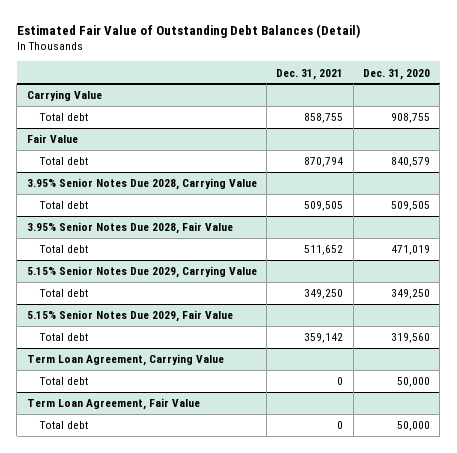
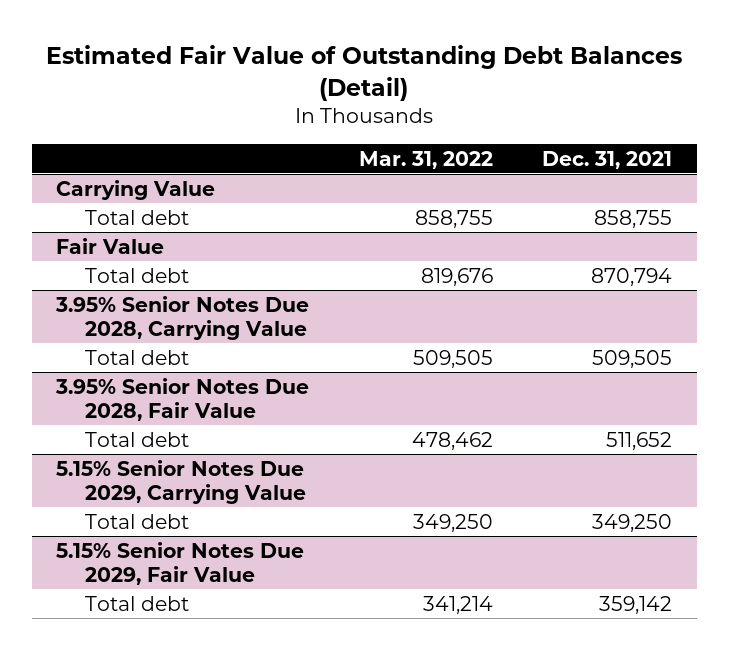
- | Dec. 31, 2021 | Dec. 31, 2020
+ | Mar. 31, 2022 | Dec. 31, 2021
- Term Loan Agreement, Carrying Value
- Total debt | 0 | 50,000
- Term Loan Agreement, Fair Value
- Total debt | 0 | 50,000

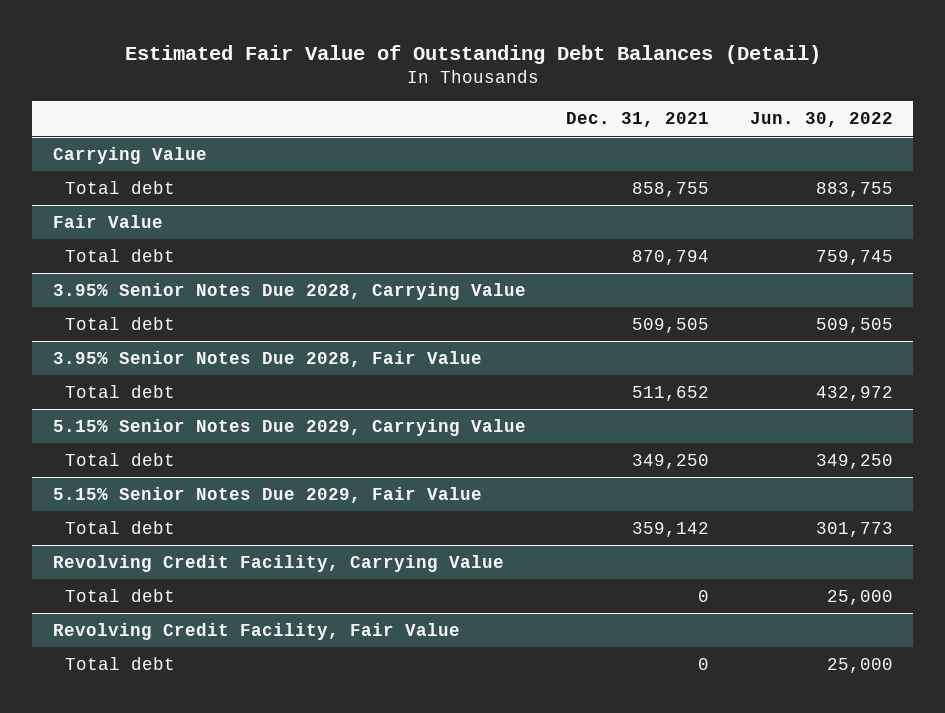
- | Mar. 31, 2022 | Dec. 31, 2021
+ | Dec. 31, 2021 | Jun. 30, 2022
+ Revolving Credit Facility, Carrying Value
+ Total debt | 0 | 25,000
+ Revolving Credit Facility, Fair Value
+ Total debt | 0 | 25,000

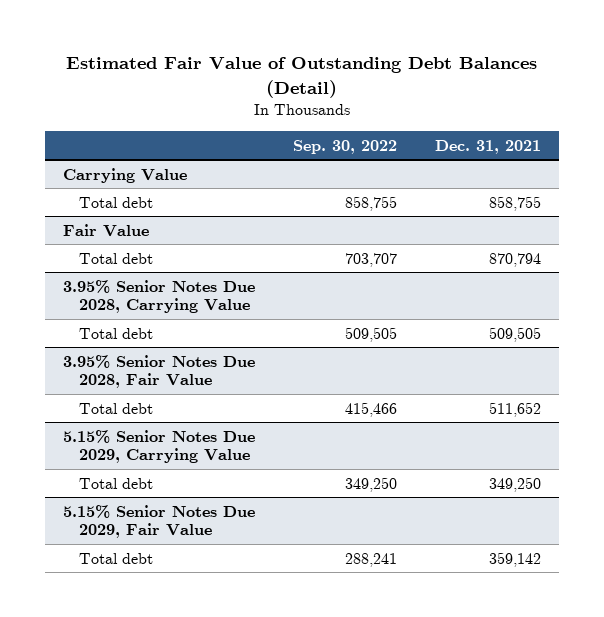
- | Dec. 31, 2021 | Jun. 30, 2022
+ | Sep. 30, 2022 | Dec. 31, 2021
- Revolving Credit Facility, Carrying Value
- Total debt | 0 | 25,000
- Revolving Credit Facility, Fair Value
- Total debt | 0 | 25,000

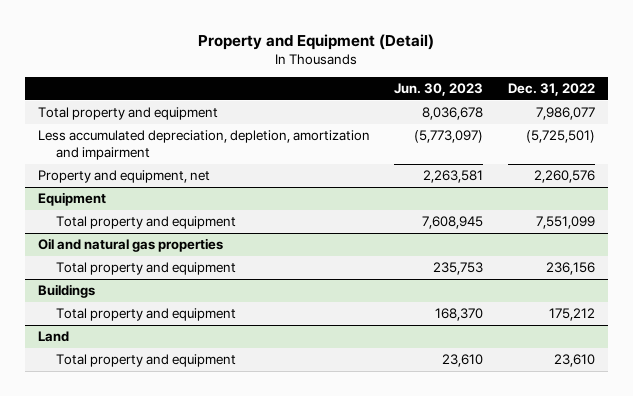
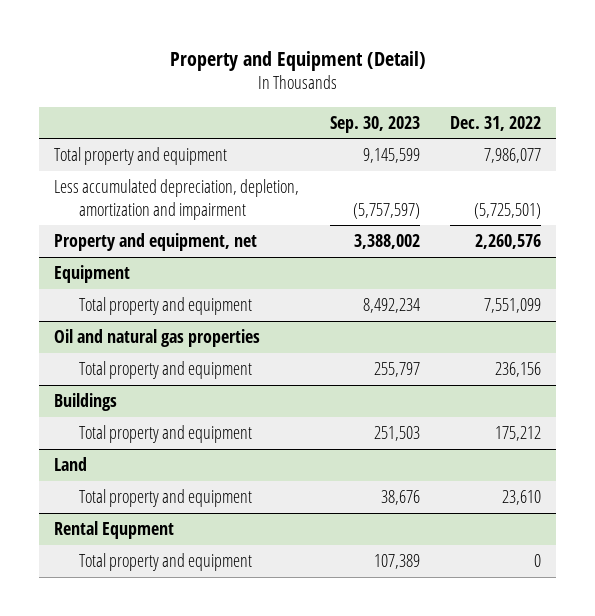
- | Jun. 30, 2023 | Dec. 31, 2022
+ | Sep. 30, 2023 | Dec. 31, 2022
+ Rental Equpment
+ Total property and equipment | 107,389 | 0

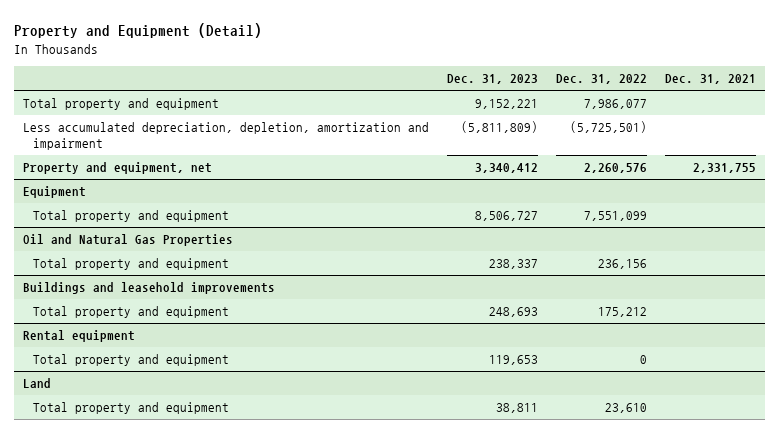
- | Sep. 30, 2023 | Dec. 31, 2022
+ | Dec. 31, 2023 | Dec. 31, 2022 | Dec. 31, 2021
- Oil and natural gas properties
+ Oil and Natural Gas Properties
- Buildings
+ Buildings and leasehold improvements
+ Rental equipment
+ Total property and equipment | 119,653 | 0 |
- Rental Equpment
- Total property and equipment | 107,389 | 0

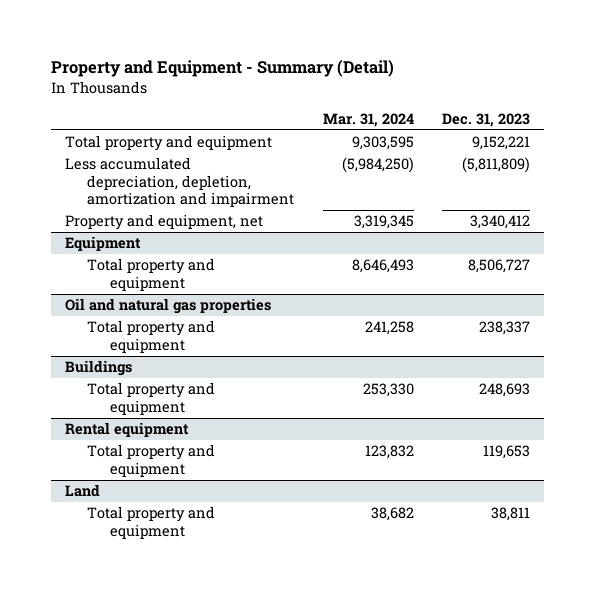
- Property and Equipment (Detail)
+ Property and Equipment - Summary (Detail)
- | Dec. 31, 2023 | Dec. 31, 2022 | Dec. 31, 2021
+ | Mar. 31, 2024 | Dec. 31, 2023
- Oil and Natural Gas Properties
+ Oil and natural gas properties
- Buildings and leasehold improvements
+ Buildings

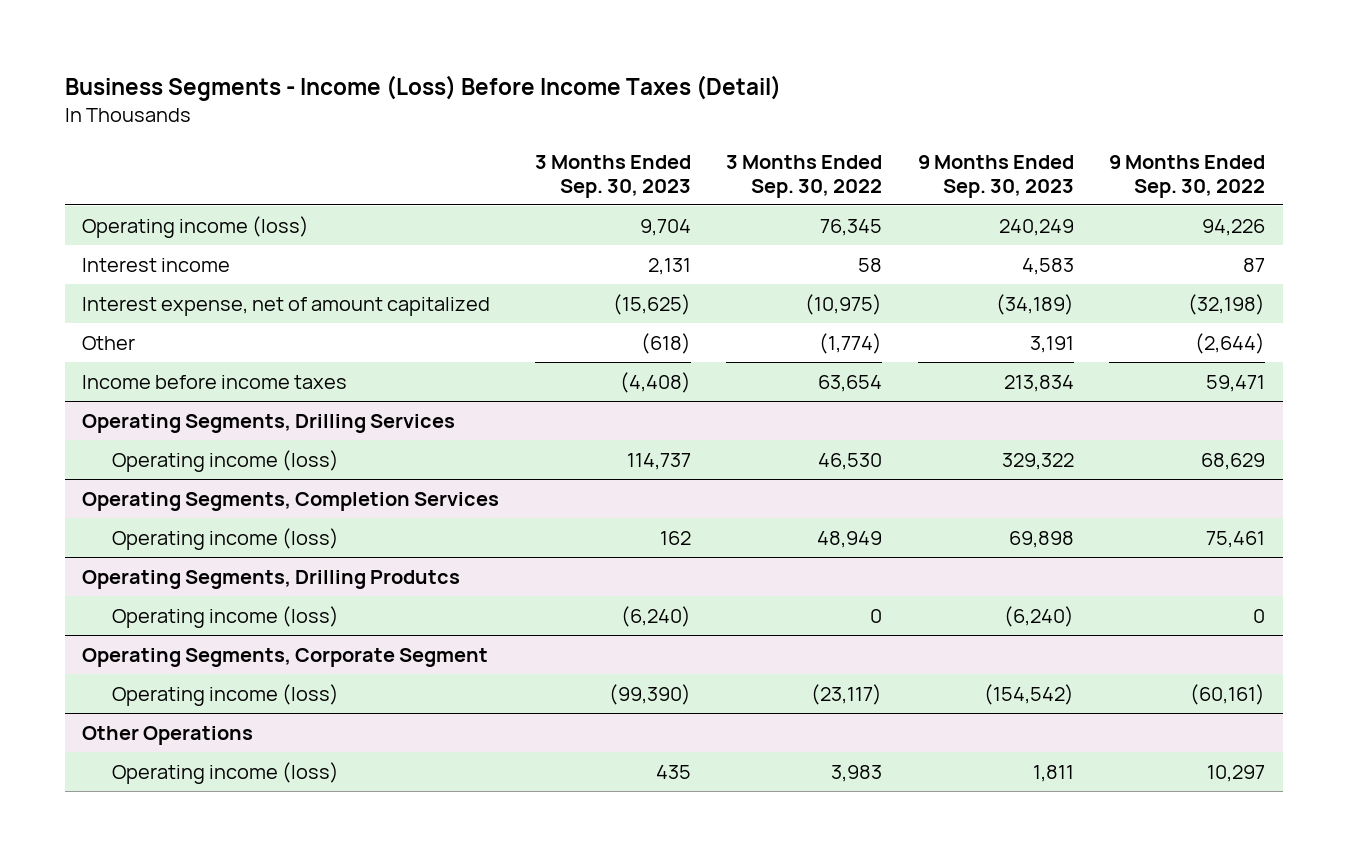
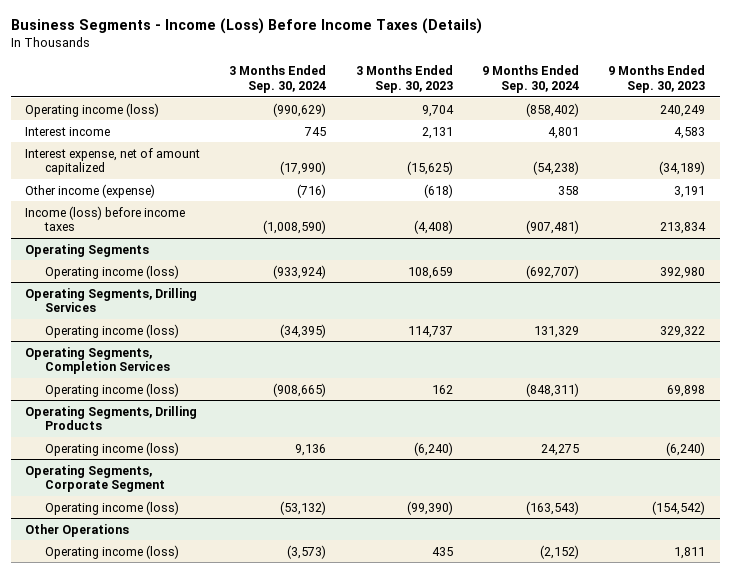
- Business Segments - Income (Loss) Before Income Taxes (Detail)
+ Business Segments - Income (Loss) Before Income Taxes (Details)
- | 3 Months Ended Sep. 30, 2023 | 3 Months Ended Sep. 30, 2022 | 9 Months Ended Sep. 30, 2023 | 9 Months Ended Sep. 30, 2022
+ | 3 Months Ended Sep. 30, 2024 | 3 Months Ended Sep. 30, 2023 | 9 Months Ended Sep. 30, 2024 | 9 Months Ended Sep. 30, 2023
- Other | (618) | (1,774) | 3,191 | (2,644)
- Income before income taxes | (4,408) | 63,654 | 213,834 | 59,471
+ Other income (expense) | (716) | (618) | 358 | 3,191
+ Income (loss) before income taxes | (1,008,590) | (4,408) | (907,481) | 213,834
+ Operating Segments
+ Operating income (loss) | (933,924) | 108,659 | (692,707) | 392,980
- Operating Segments, Drilling Produtcs
+ Operating Segments, Drilling Products

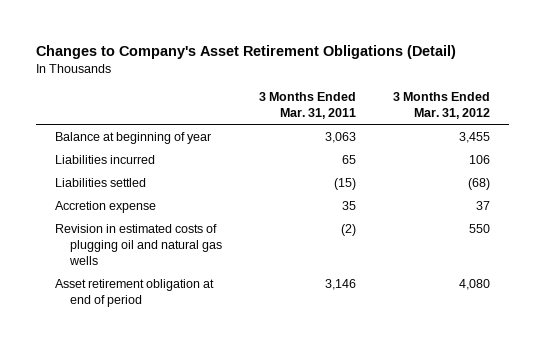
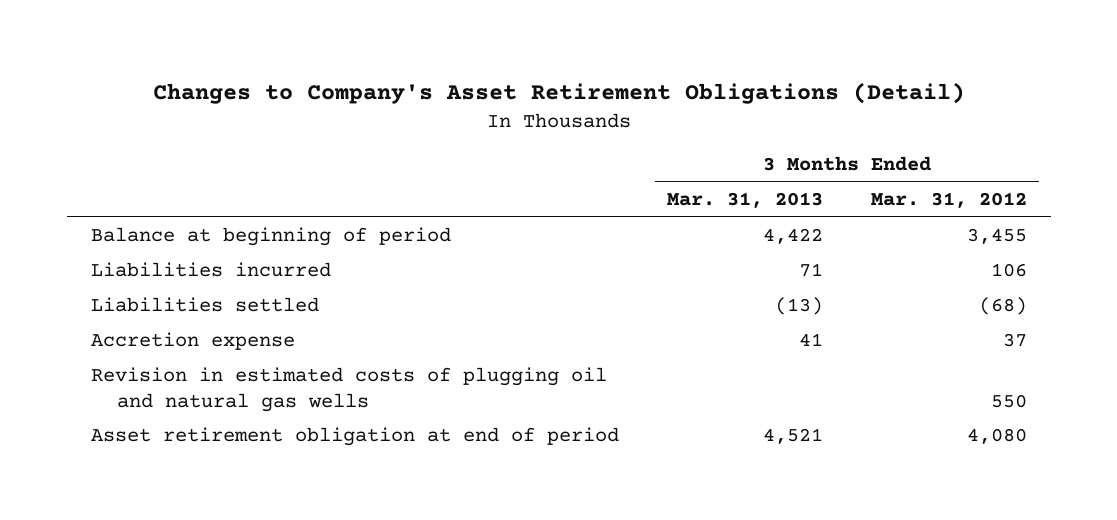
- | 3 Months Ended Mar. 31, 2011 | 3 Months Ended Mar. 31, 2012
+ | 3 Months Ended Mar. 31, 2013 | 3 Months Ended Mar. 31, 2012
- Balance at beginning of year | 3,063 | 3,455
+ Balance at beginning of period | 4,422 | 3,455

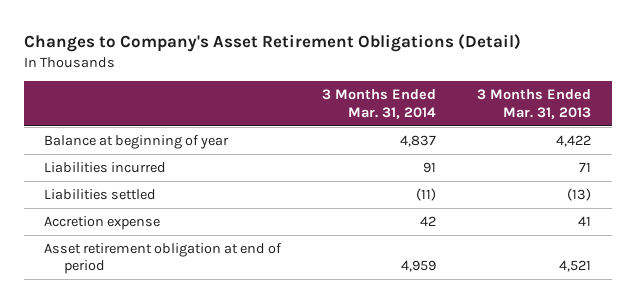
- | 3 Months Ended Mar. 31, 2013 | 3 Months Ended Mar. 31, 2012
+ | 3 Months Ended Mar. 31, 2014 | 3 Months Ended Mar. 31, 2013
- Balance at beginning of period | 4,422 | 3,455
+ Balance at beginning of year | 4,837 | 4,422
- Revision in estimated costs of plugging oil and natural gas wells | | 550

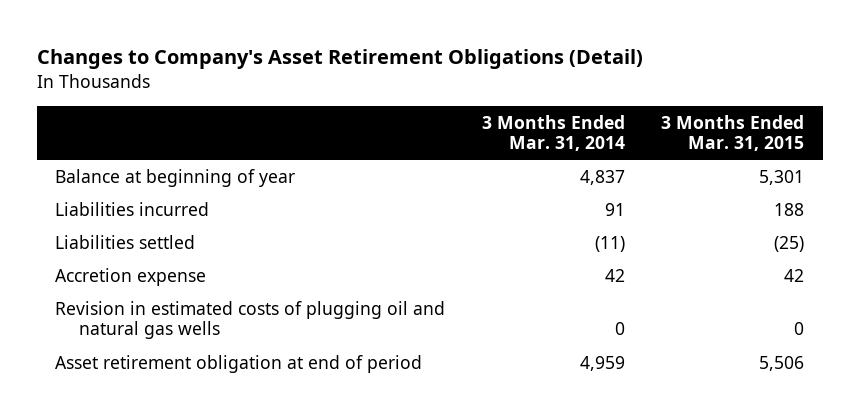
- | 3 Months Ended Mar. 31, 2014 | 3 Months Ended Mar. 31, 2013
+ | 3 Months Ended Mar. 31, 2014 | 3 Months Ended Mar. 31, 2015
+ Revision in estimated costs of plugging oil and natural gas wells | 0 | 0

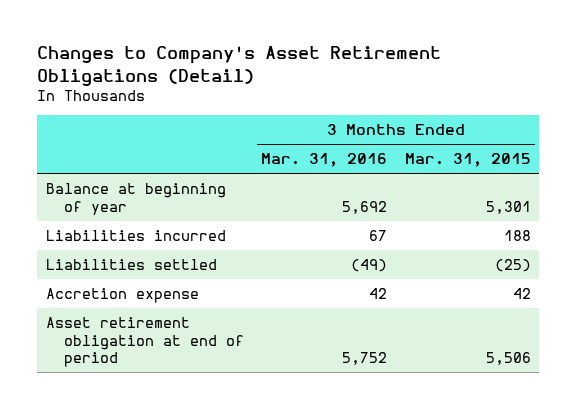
- | 3 Months Ended Mar. 31, 2014 | 3 Months Ended Mar. 31, 2015
+ | 3 Months Ended Mar. 31, 2016 | 3 Months Ended Mar. 31, 2015
- Revision in estimated costs of plugging oil and natural gas wells | 0 | 0

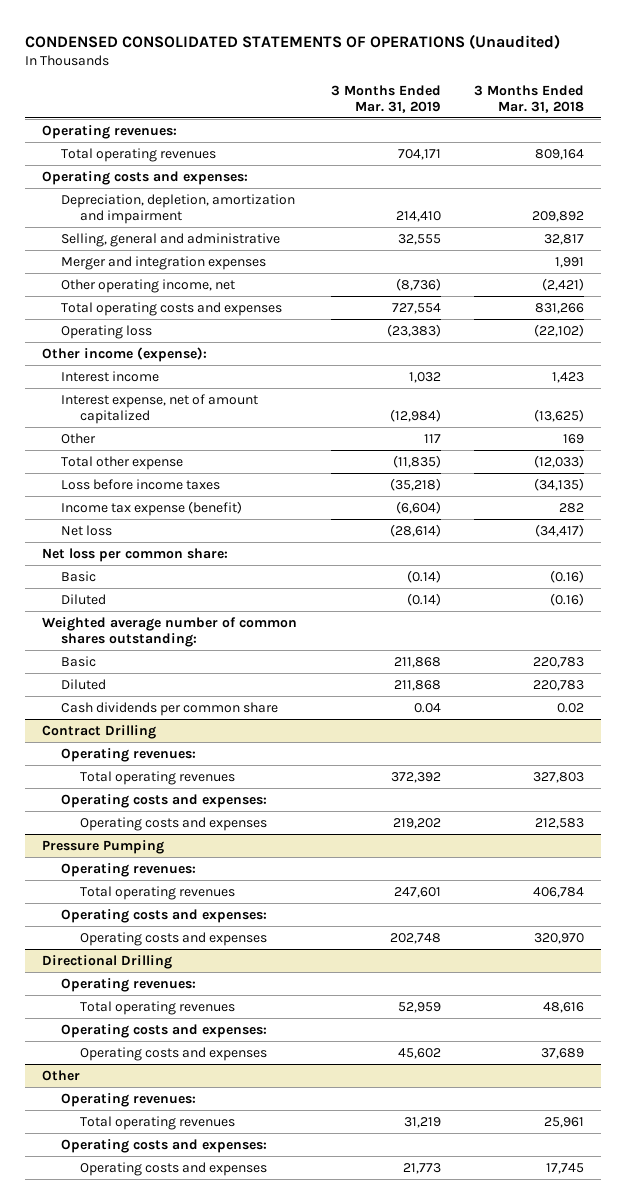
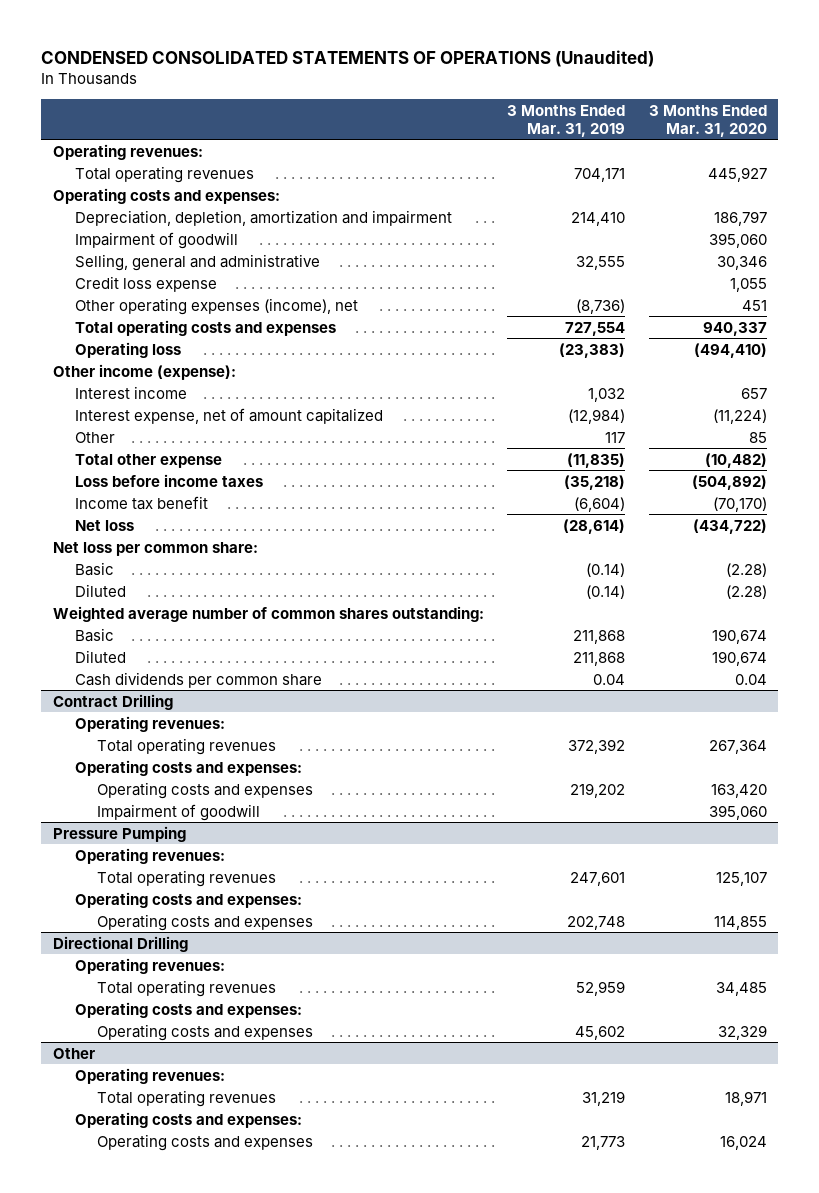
- | 3 Months Ended Mar. 31, 2019 | 3 Months Ended Mar. 31, 2018
+ | 3 Months Ended Mar. 31, 2019 | 3 Months Ended Mar. 31, 2020
+ Impairment of goodwill | | 395,060
- Merger and integration expenses | | 1,991
- Other operating income, net | (8,736) | (2,421)
+ Credit loss expense | | 1,055
+ Other operating expenses (income), net | (8,736) | 451
- Income tax expense (benefit) | (6,604) | 282
+ Income tax benefit | (6,604) | (70,170)
@ Contract Drilling
+ Impairment of goodwill | | 395,060

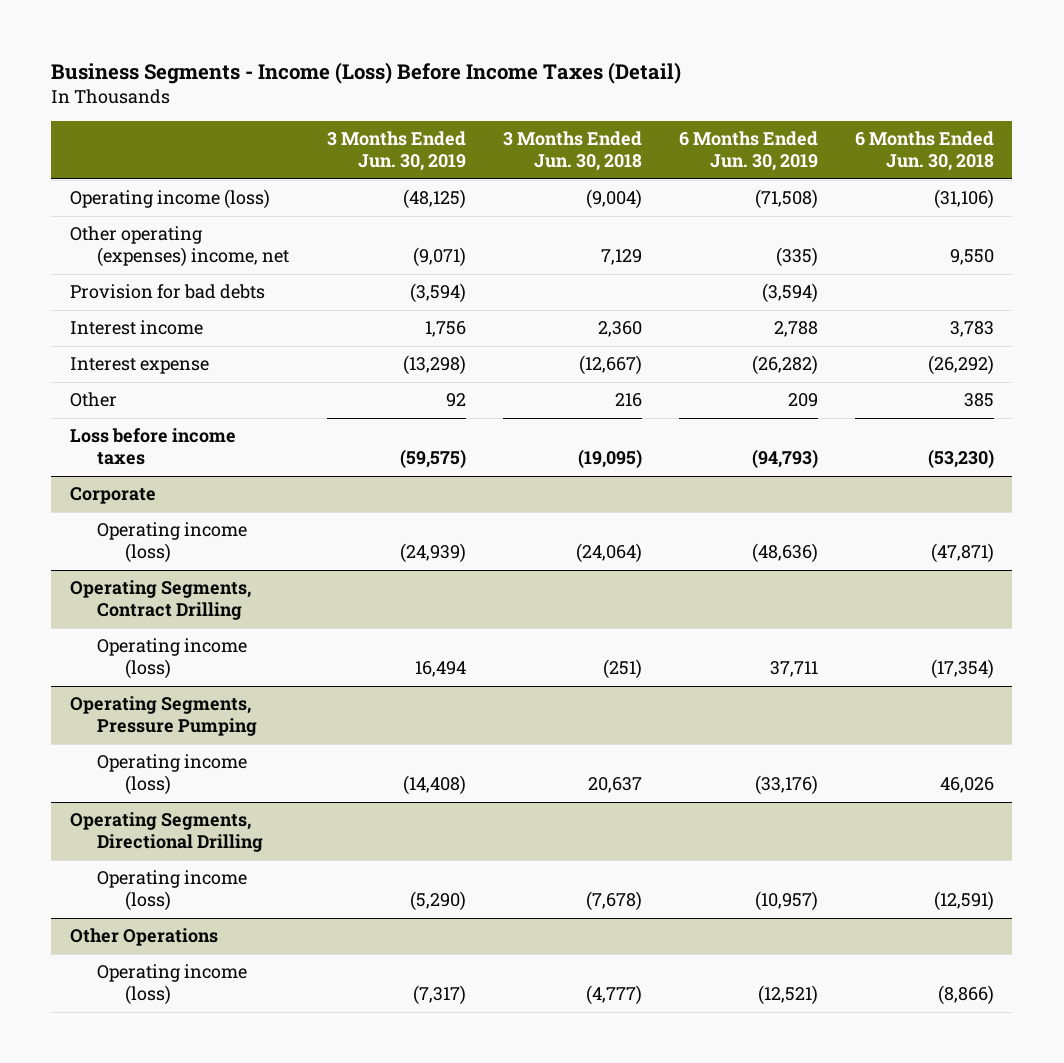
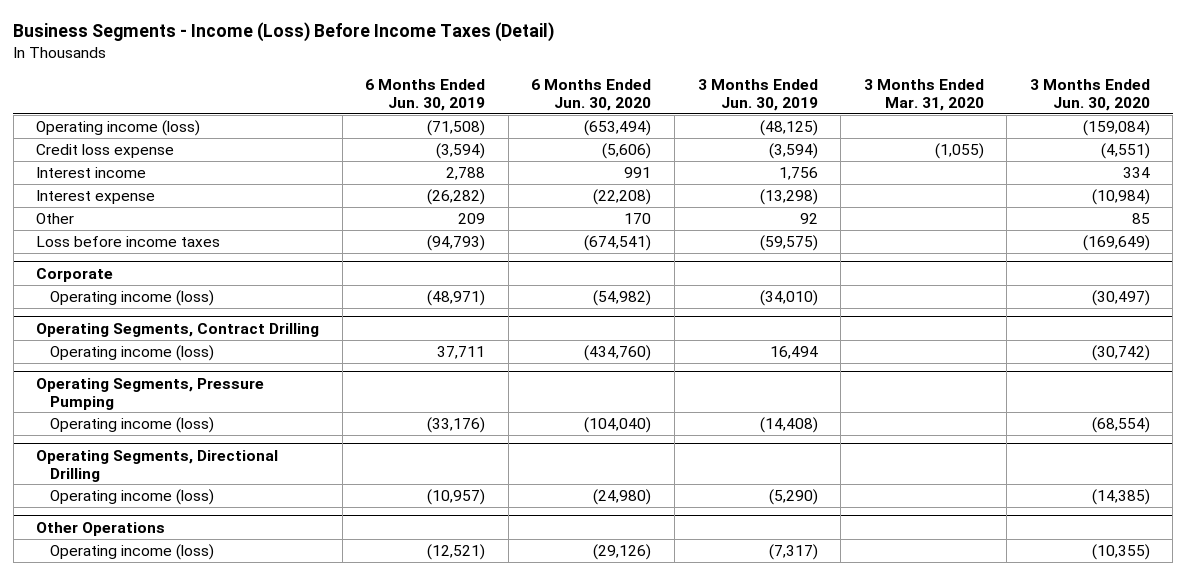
- | 3 Months Ended Jun. 30, 2019 | 3 Months Ended Jun. 30, 2018 | 6 Months Ended Jun. 30, 2019 | 6 Months Ended Jun. 30, 2018
+ | 6 Months Ended Jun. 30, 2019 | 6 Months Ended Jun. 30, 2020 | 3 Months Ended Jun. 30, 2019 | 3 Months Ended Mar. 31, 2020 | 3 Months Ended Jun. 30, 2020
- Other operating (expenses) income, net | (9,071) | 7,129 | (335) | 9,550
- Provision for bad debts | (3,594) | | (3,594) |
+ Credit loss expense | (3,594) | (5,606) | (3,594) | (1,055) | (4,551)
@ Corporate
- Operating income (loss) | (24,939) | (24,064) | (48,636) | (47,871)
+ Operating income (loss) | (48,971) | (54,982) | (34,010) | | (30,497)

